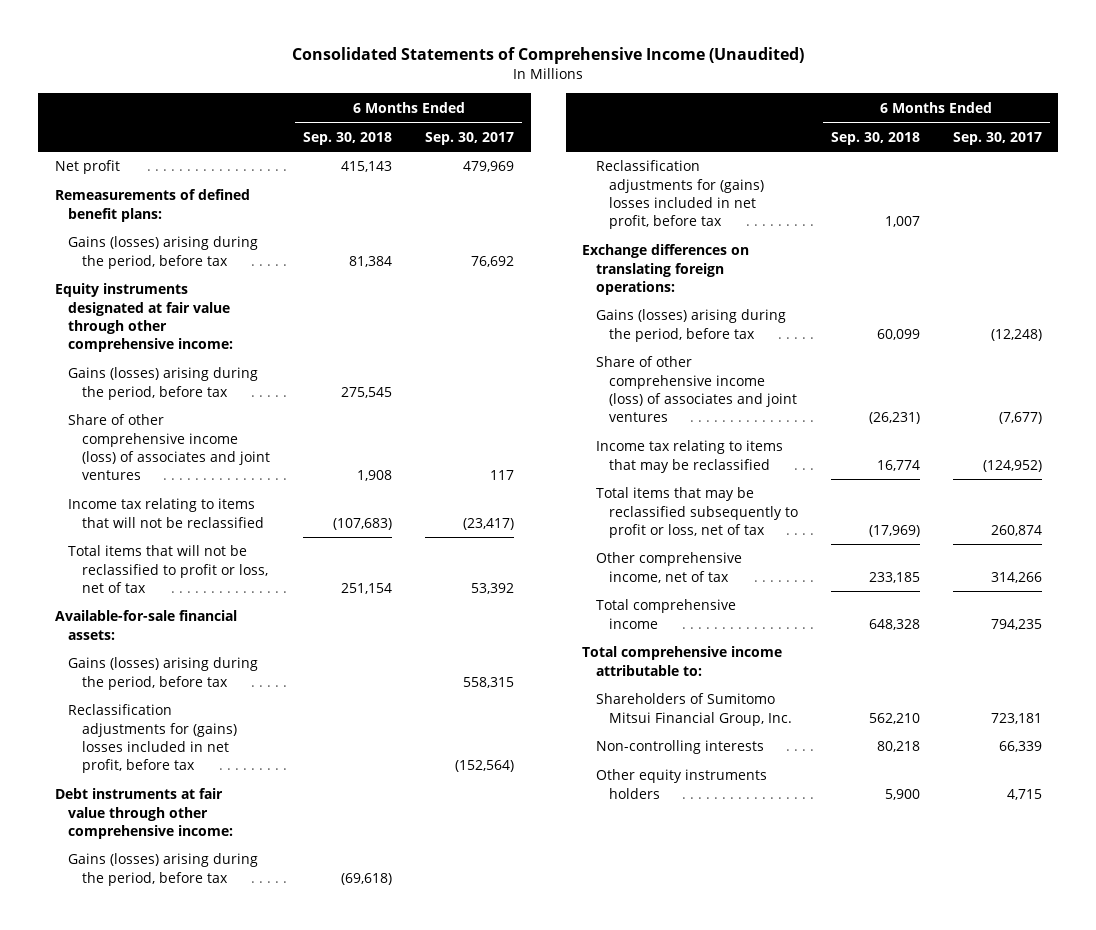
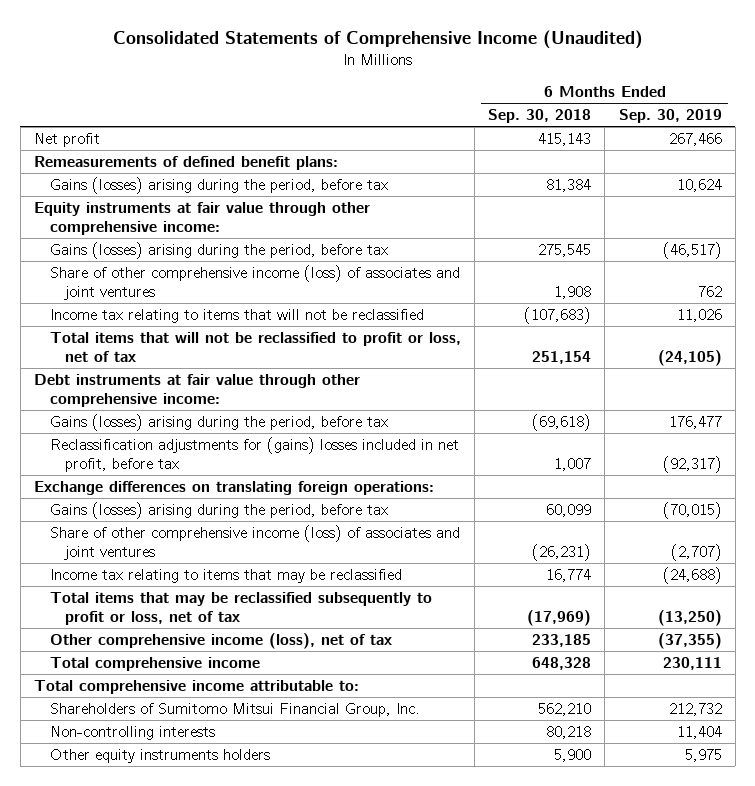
- | 6 Months Ended Sep. 30, 2018 | 6 Months Ended Sep. 30, 2017
+ | 6 Months Ended Sep. 30, 2018 | 6 Months Ended Sep. 30, 2019
- Equity instruments designated at fair value through other comprehensive income:
+ Equity instruments at fair value through other comprehensive income:
- Available-for-sale financial assets:
- Gains (losses) arising during the period, before tax | | 558,315
- Reclassification adjustments for (gains) losses included in net profit, before tax | | (152,564)
- Other comprehensive income, net of tax | 233,185 | 314,266
+ Other comprehensive income (loss), net of tax | 233,185 | (37,355)

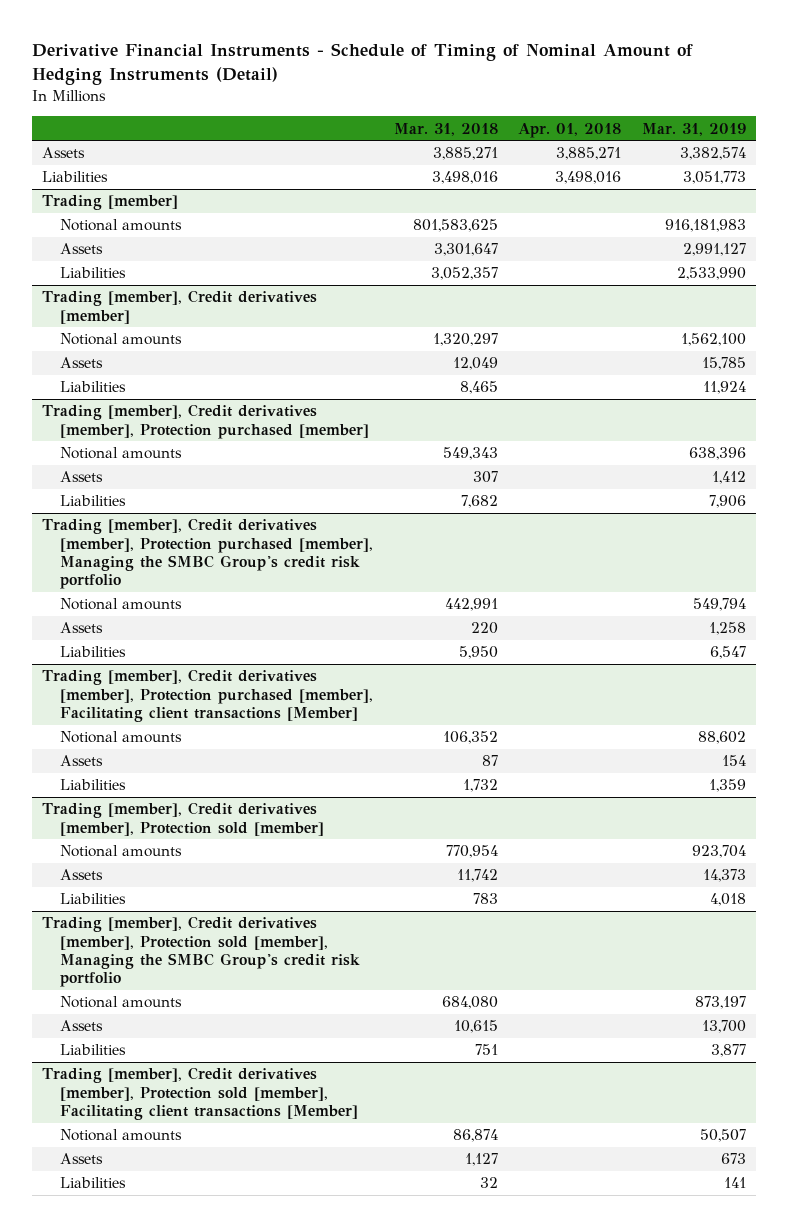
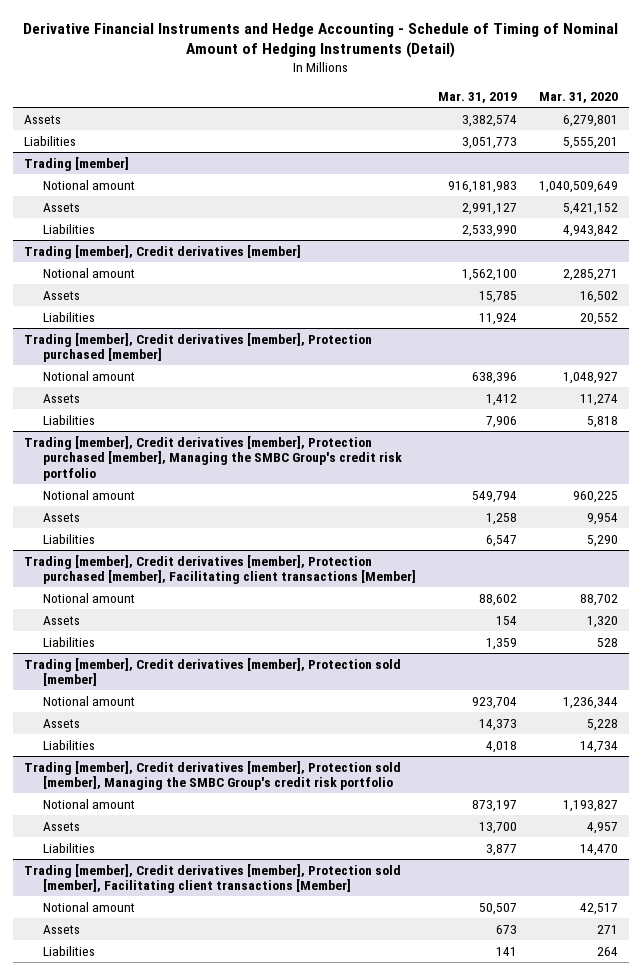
- Derivative Financial Instruments - Schedule of Timing of Nominal Amount of Hedging Instruments (Detail)
+ Derivative Financial Instruments and Hedge Accounting - Schedule of Timing of Nominal Amount of Hedging Instruments (Detail)
- | Mar. 31, 2018 | Apr. 01, 2018 | Mar. 31, 2019
+ | Mar. 31, 2019 | Mar. 31, 2020
@ Trading [member]
- Notional amounts | 801,583,625 | | 916,181,983
+ Notional amount | 916,181,983 | 1,040,509,649
@ Trading [member], Credit derivatives [member]
- Notional amounts | 1,320,297 | | 1,562,100
+ Notional amount | 1,562,100 | 2,285,271
@ Trading [member], Credit derivatives [member], Protection purchased [member]
- Notional amounts | 549,343 | | 638,396
+ Notional amount | 638,396 | 1,048,927
@ Trading [member], Credit derivatives [member], Protection purchased [member], Managing the SMBC Group's credit risk portfolio
- Notional amounts | 442,991 | | 549,794
+ Notional amount | 549,794 | 960,225
@ Trading [member], Credit derivatives [member], Protection purchased [member], Facilitating client transactions [Member]
- Notional amounts | 106,352 | | 88,602
+ Notional amount | 88,602 | 88,702
@ Trading [member], Credit derivatives [member], Protection sold [member]
- Notional amounts | 770,954 | | 923,704
+ Notional amount | 923,704 | 1,236,344
@ Trading [member], Credit derivatives [member], Protection sold [member], Managing the SMBC Group's credit risk portfolio
- Notional amounts | 684,080 | | 873,197
+ Notional amount | 873,197 | 1,193,827
@ Trading [member], Credit derivatives [member], Protection sold [member], Facilitating client transactions [Member]
- Notional amounts | 86,874 | | 50,507
+ Notional amount | 50,507 | 42,517

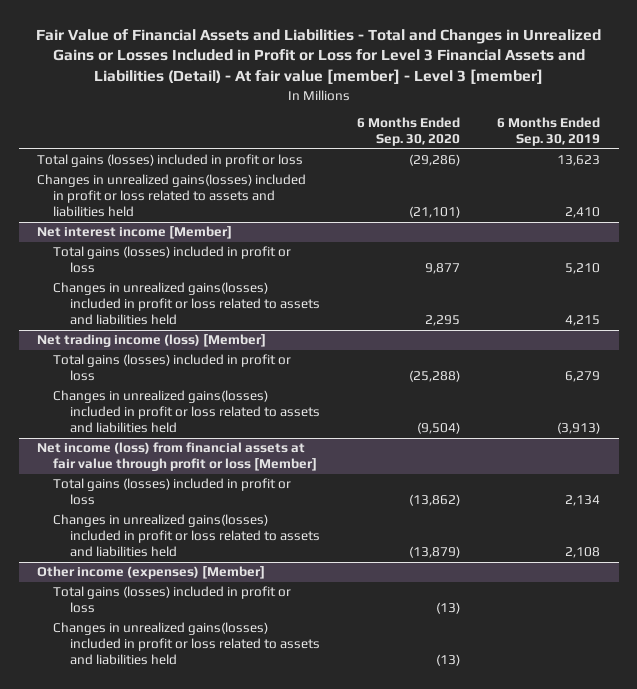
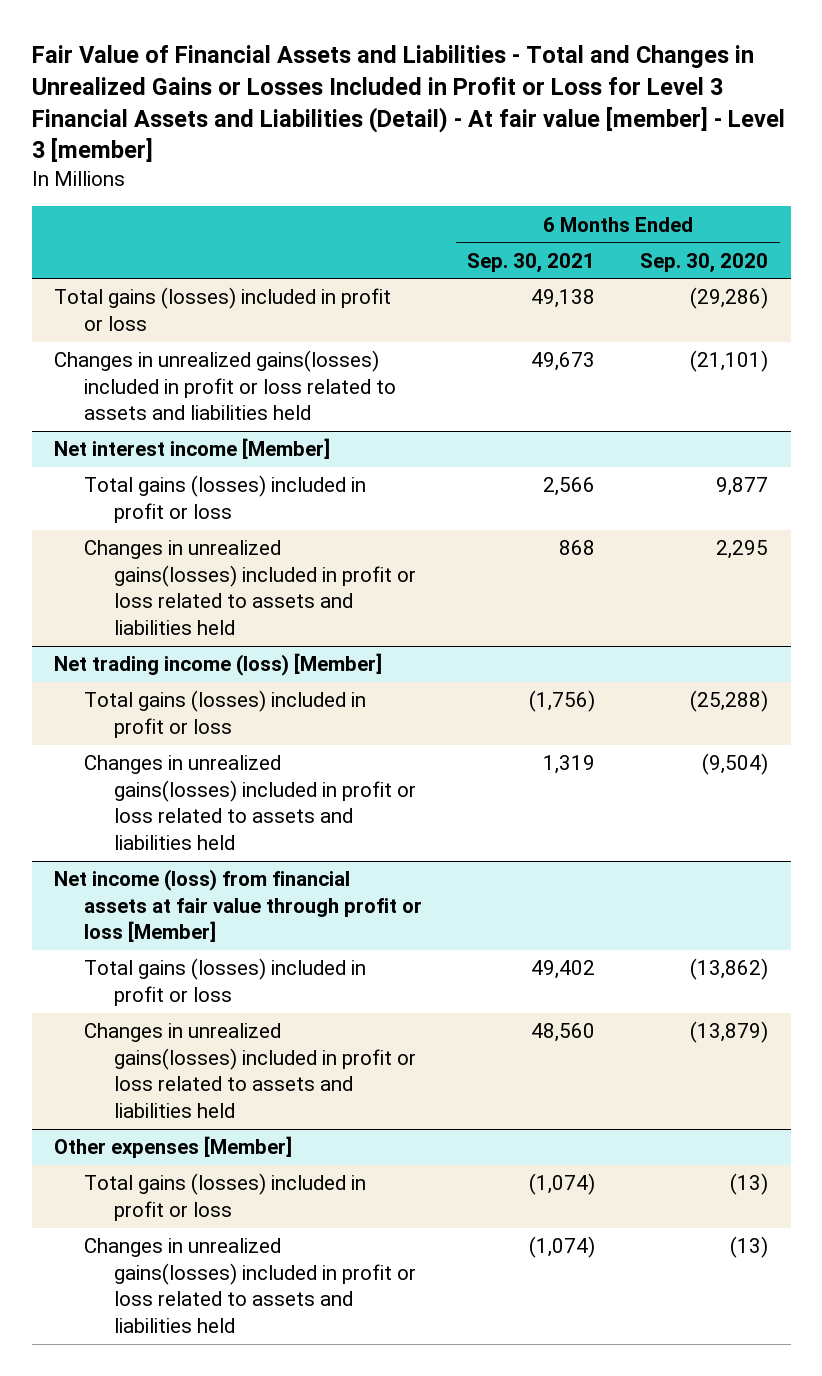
- | 6 Months Ended Sep. 30, 2020 | 6 Months Ended Sep. 30, 2019
+ | 6 Months Ended Sep. 30, 2021 | 6 Months Ended Sep. 30, 2020
- Other income (expenses) [Member]
+ Other expenses [Member]

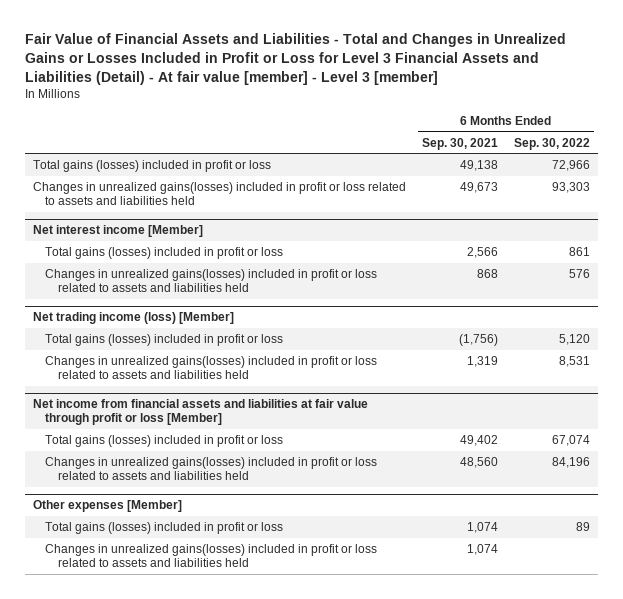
- | 6 Months Ended Sep. 30, 2021 | 6 Months Ended Sep. 30, 2020
+ | 6 Months Ended Sep. 30, 2021 | 6 Months Ended Sep. 30, 2022
- Net income (loss) from financial assets at fair value through profit or loss [Member]
+ Net income from financial assets and liabilities at fair value through profit or loss [Member]
@ Other expenses [Member]
- Total gains (losses) included in profit or loss | (1,074) | (13)
- Changes in unrealized gains(losses) included in profit or loss related to assets and liabilities held | (1,074) | (13)
+ Total gains (losses) included in profit or loss | 1,074 | 89
+ Changes in unrealized gains(losses) included in profit or loss related to assets and liabilities held | 1,074 |

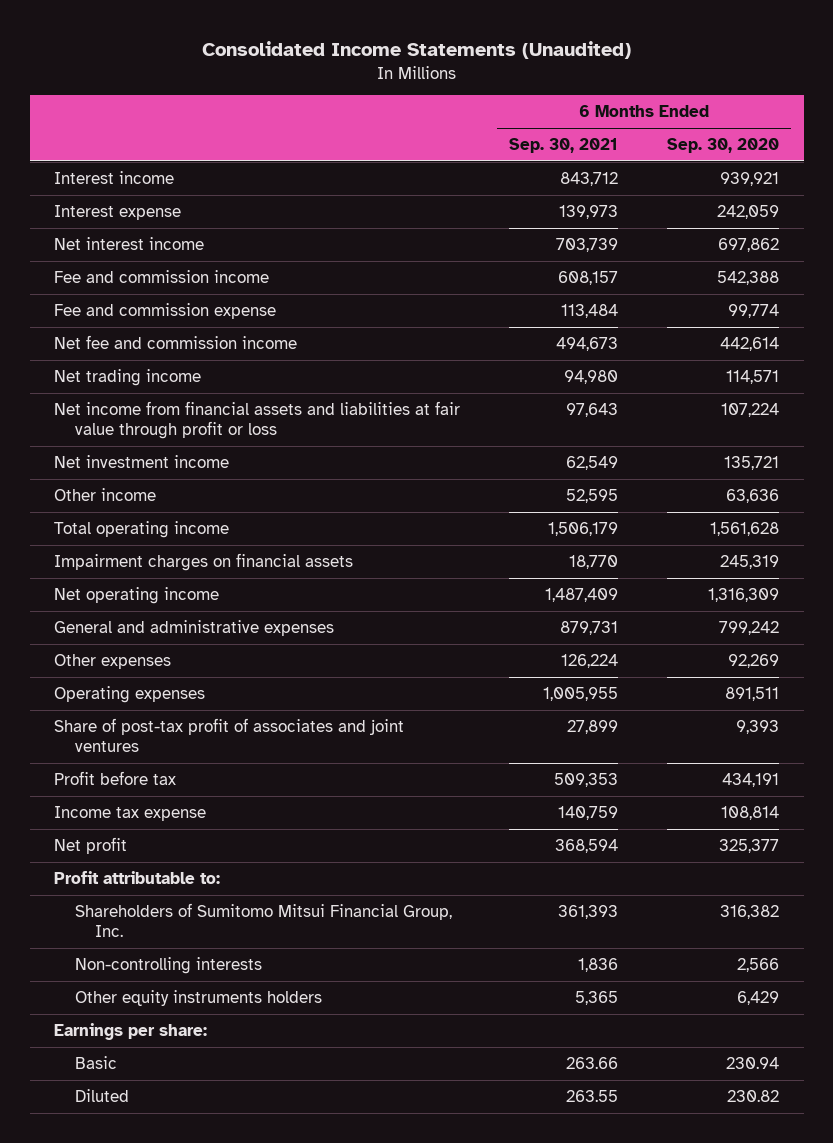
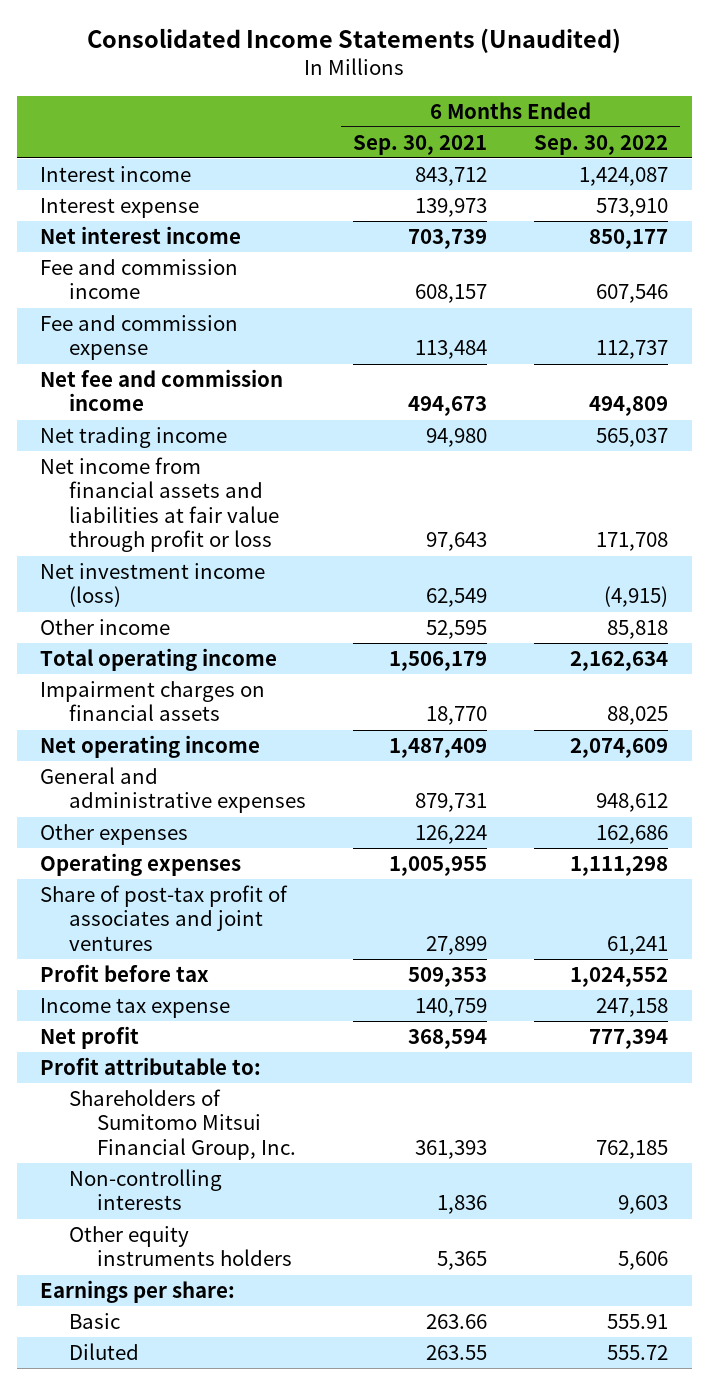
- | 6 Months Ended Sep. 30, 2021 | 6 Months Ended Sep. 30, 2020
+ | 6 Months Ended Sep. 30, 2021 | 6 Months Ended Sep. 30, 2022
- Net investment income | 62,549 | 135,721
+ Net investment income (loss) | 62,549 | (4,915)

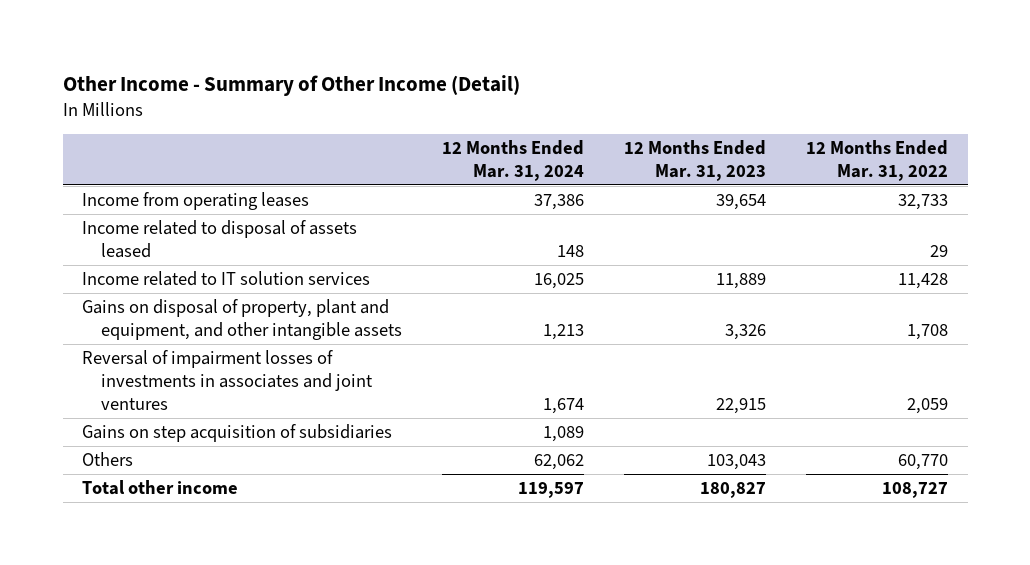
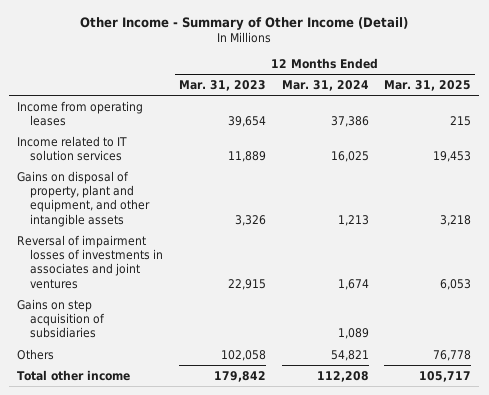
- | 12 Months Ended Mar. 31, 2024 | 12 Months Ended Mar. 31, 2023 | 12 Months Ended Mar. 31, 2022
+ | 12 Months Ended Mar. 31, 2023 | 12 Months Ended Mar. 31, 2024 | 12 Months Ended Mar. 31, 2025
- Income related to disposal of assets leased | 148 | | 29
- Others | 62,062 | 103,043 | 60,770
- Total other income | 119,597 | 180,827 | 108,727
+ Others | 102,058 | 54,821 | 76,778
+ Total other income | 179,842 | 112,208 | 105,717

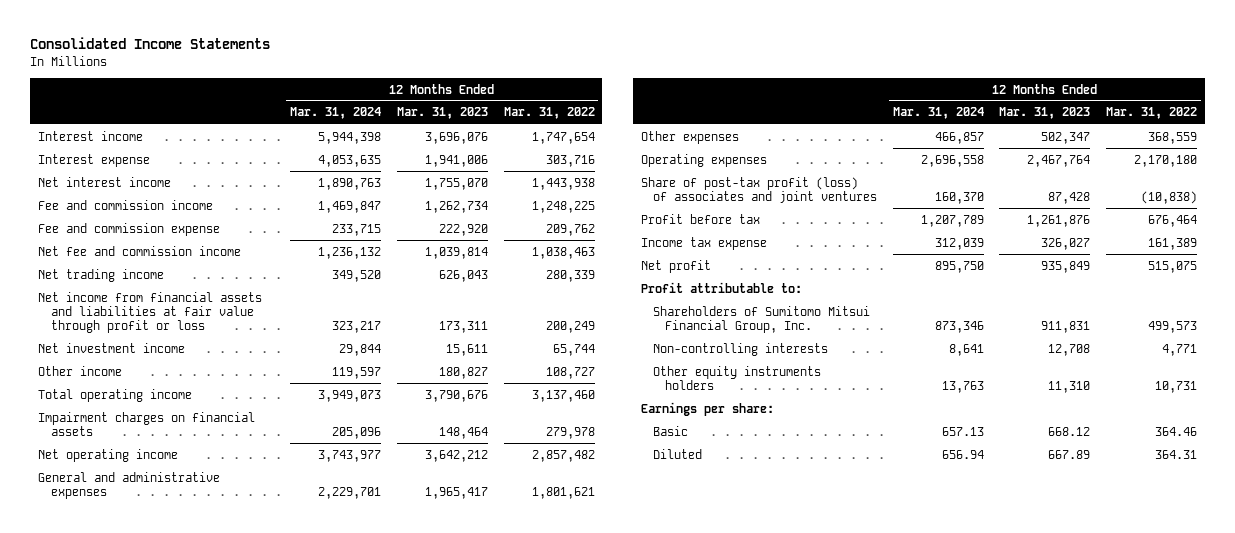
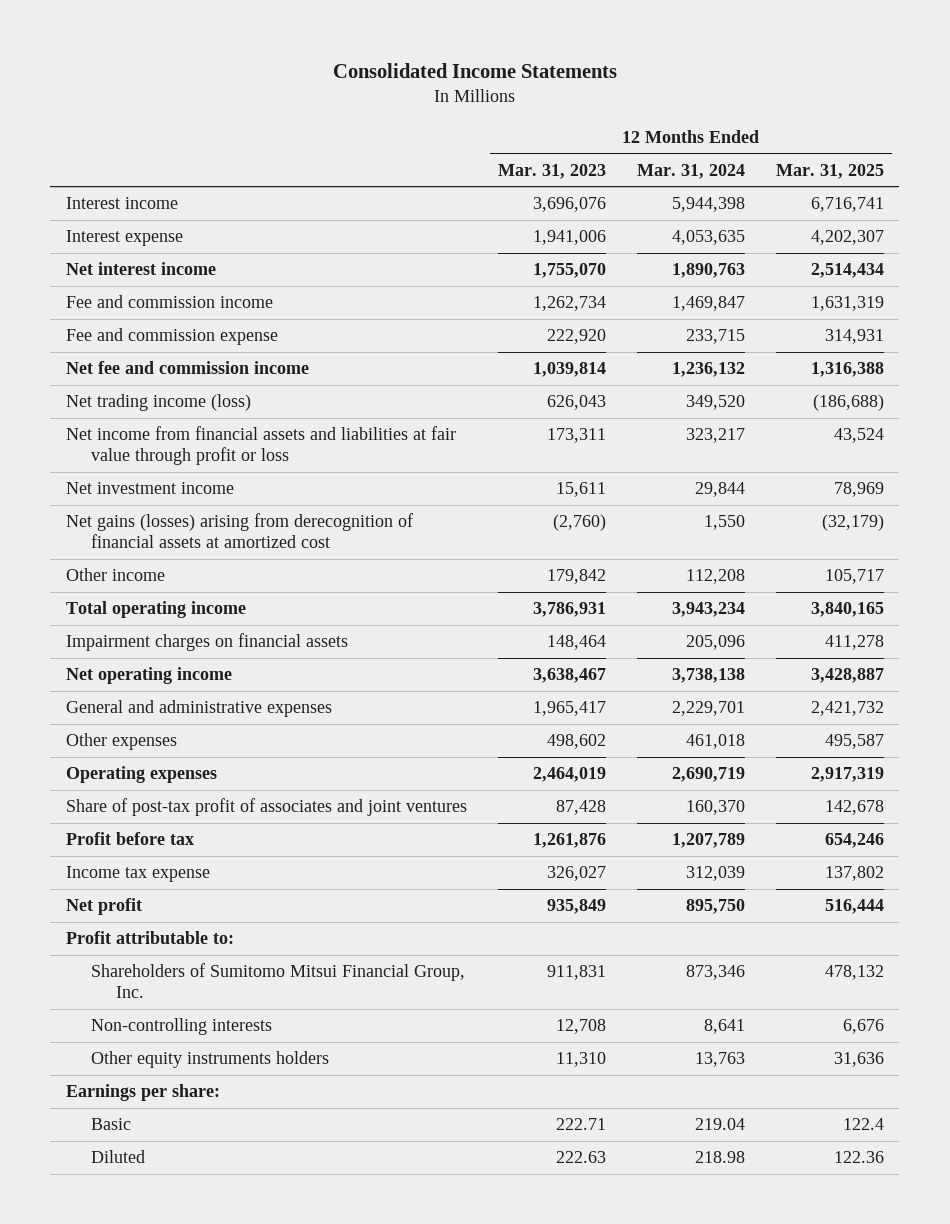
- | 12 Months Ended Mar. 31, 2024 | 12 Months Ended Mar. 31, 2023 | 12 Months Ended Mar. 31, 2022
+ | 12 Months Ended Mar. 31, 2023 | 12 Months Ended Mar. 31, 2024 | 12 Months Ended Mar. 31, 2025
- Net trading income | 349,520 | 626,043 | 280,339
+ Net trading income (loss) | 626,043 | 349,520 | (186,688)
- Other income | 119,597 | 180,827 | 108,727
- Total operating income | 3,949,073 | 3,790,676 | 3,137,460
+ Net gains (losses) arising from derecognition of financial assets at amortized cost | (2,760) | 1,550 | (32,179)
+ Other income | 179,842 | 112,208 | 105,717
+ Total operating income | 3,786,931 | 3,943,234 | 3,840,165
- Net operating income | 3,743,977 | 3,642,212 | 2,857,482
+ Net operating income | 3,638,467 | 3,738,138 | 3,428,887
- Other expenses | 466,857 | 502,347 | 368,559
- Operating expenses | 2,696,558 | 2,467,764 | 2,170,180
- Share of post-tax profit (loss) of associates and joint ventures | 160,370 | 87,428 | (10,838)
+ Other expenses | 498,602 | 461,018 | 495,587
+ Operating expenses | 2,464,019 | 2,690,719 | 2,917,319
+ Share of post-tax profit of associates and joint ventures | 87,428 | 160,370 | 142,678
- Basic | 657.13 | 668.12 | 364.46
- Diluted | 656.94 | 667.89 | 364.31
+ Basic | 222.71 | 219.04 | 122.4
+ Diluted | 222.63 | 218.98 | 122.36

